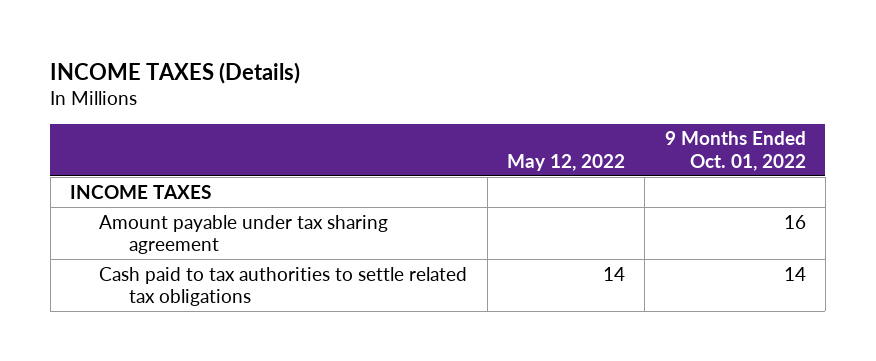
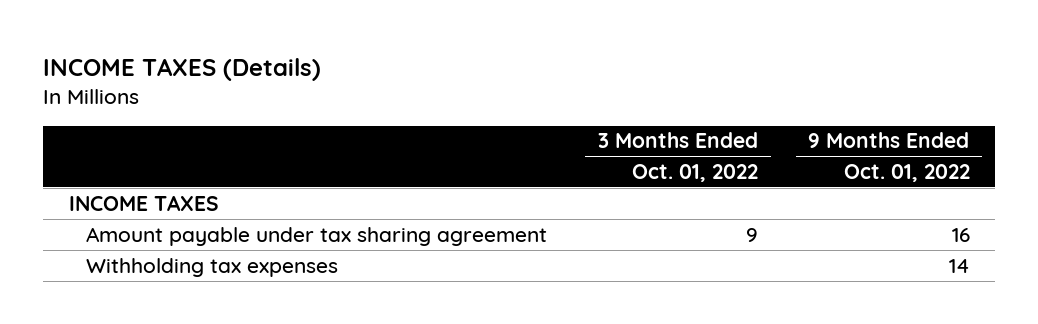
- | May 12, 2022 | 9 Months Ended Oct. 01, 2022
+ | 3 Months Ended Oct. 01, 2022 | 9 Months Ended Oct. 01, 2022
- Cash paid to tax authorities to settle related tax obligations | 14 | 14
+ Withholding tax expenses | | 14

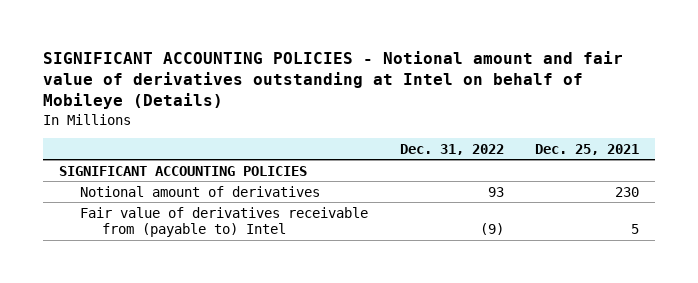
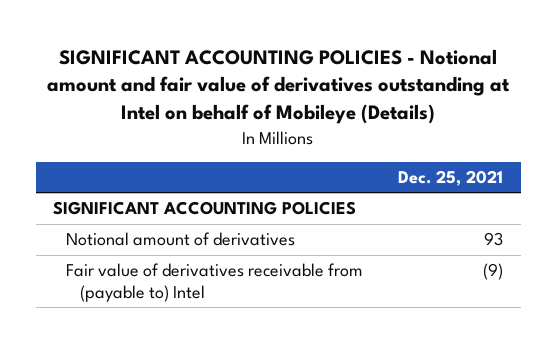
- | Dec. 31, 2022 | Dec. 25, 2021
+ | Dec. 25, 2021
- Notional amount of derivatives | 93 | 230
- Fair value of derivatives receivable from (payable to) Intel | (9) | 5
+ Notional amount of derivatives | 93
+ Fair value of derivatives receivable from (payable to) Intel | (9)

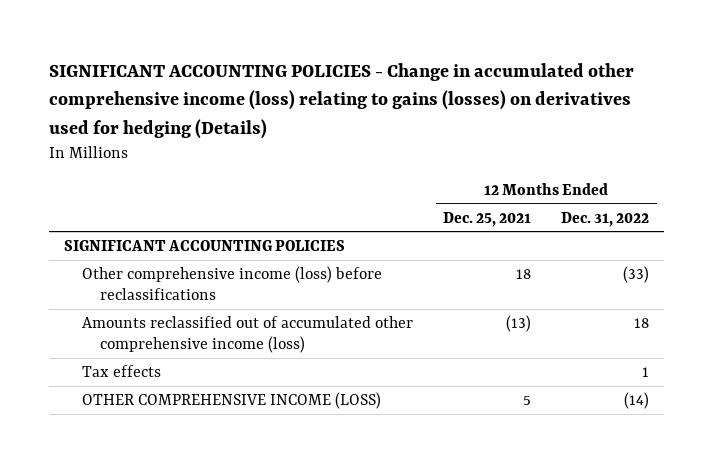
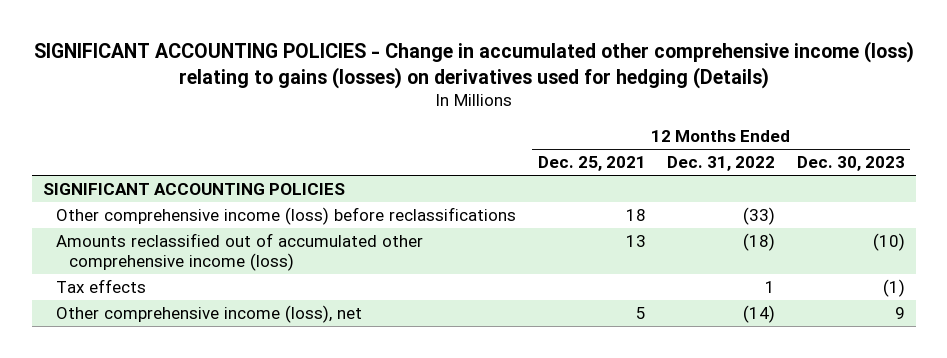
- | 12 Months Ended Dec. 25, 2021 | 12 Months Ended Dec. 31, 2022
+ | 12 Months Ended Dec. 25, 2021 | 12 Months Ended Dec. 31, 2022 | 12 Months Ended Dec. 30, 2023
- Amounts reclassified out of accumulated other comprehensive income (loss) | (13) | 18
+ Amounts reclassified out of accumulated other comprehensive income (loss) | 13 | (18) | (10)
- OTHER COMPREHENSIVE INCOME (LOSS) | 5 | (14)
+ Other comprehensive income (loss), net | 5 | (14) | 9

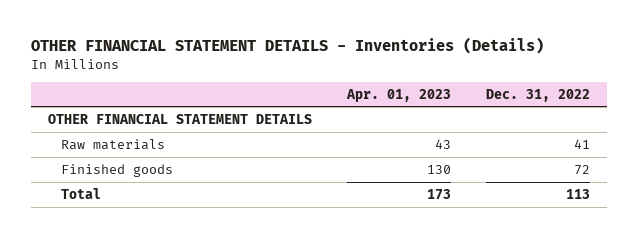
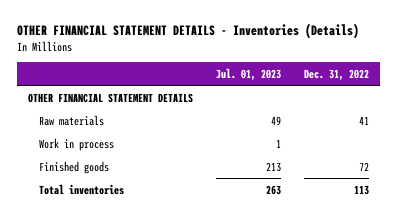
- | Apr. 01, 2023 | Dec. 31, 2022
+ | Jul. 01, 2023 | Dec. 31, 2022
+ Work in process | 1 |
- Total | 173 | 113
+ Total inventories | 263 | 113

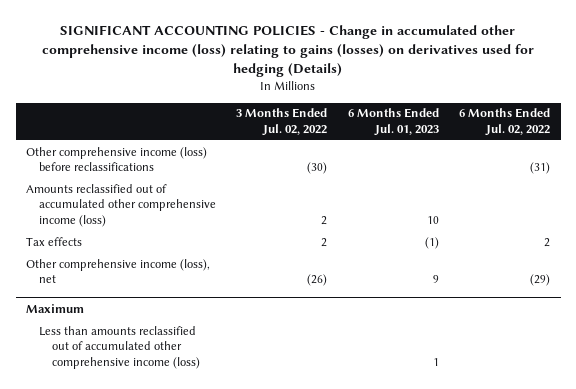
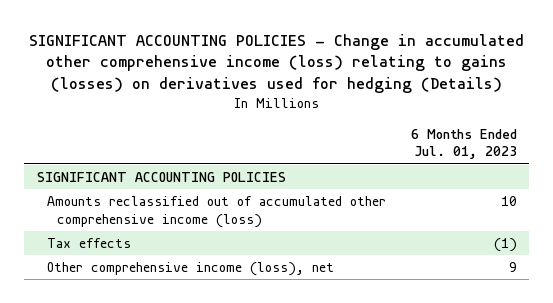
- | 3 Months Ended Jul. 02, 2022 | 6 Months Ended Jul. 01, 2023 | 6 Months Ended Jul. 02, 2022
+ | 6 Months Ended Jul. 01, 2023
- Other comprehensive income (loss) before reclassifications | (30) | | (31)
+ SIGNIFICANT ACCOUNTING POLICIES
- Maximum
- Less than amounts reclassified out of accumulated other comprehensive income (loss) | | 1 |

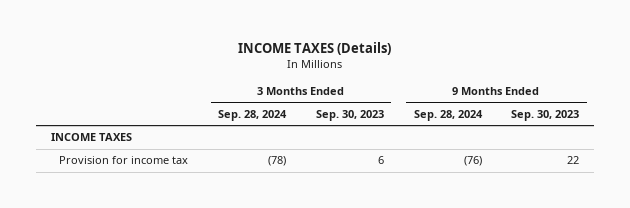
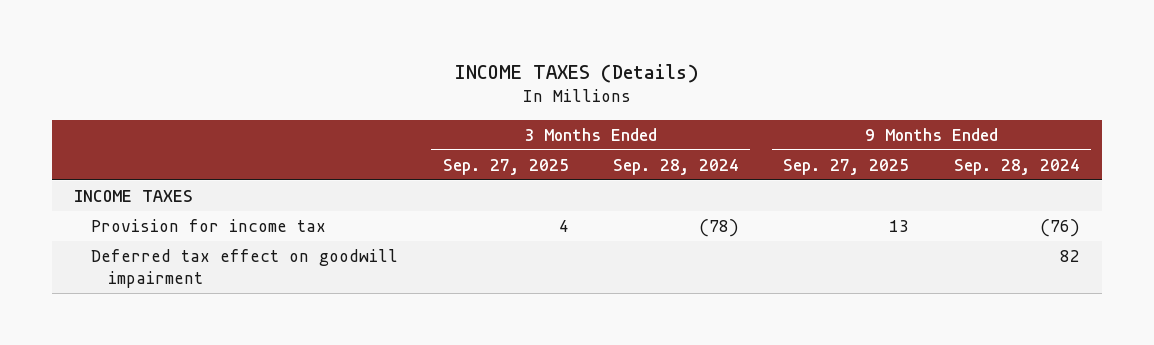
- | 3 Months Ended Sep. 28, 2024 | 3 Months Ended Sep. 30, 2023 | 9 Months Ended Sep. 28, 2024 | 9 Months Ended Sep. 30, 2023
+ | 3 Months Ended Sep. 27, 2025 | 3 Months Ended Sep. 28, 2024 | 9 Months Ended Sep. 27, 2025 | 9 Months Ended Sep. 28, 2024
+ Deferred tax effect on goodwill impairment | | | | 82

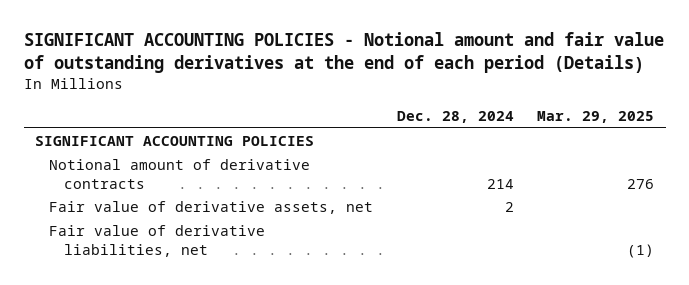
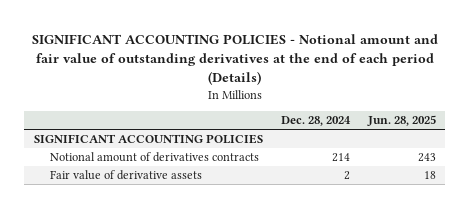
- | Dec. 28, 2024 | Mar. 29, 2025
+ | Dec. 28, 2024 | Jun. 28, 2025
- Notional amount of derivative contracts | 214 | 276
- Fair value of derivative assets, net | 2 |
- Fair value of derivative liabilities, net | | (1)
+ Notional amount of derivatives contracts | 214 | 243
+ Fair value of derivative assets | 2 | 18

